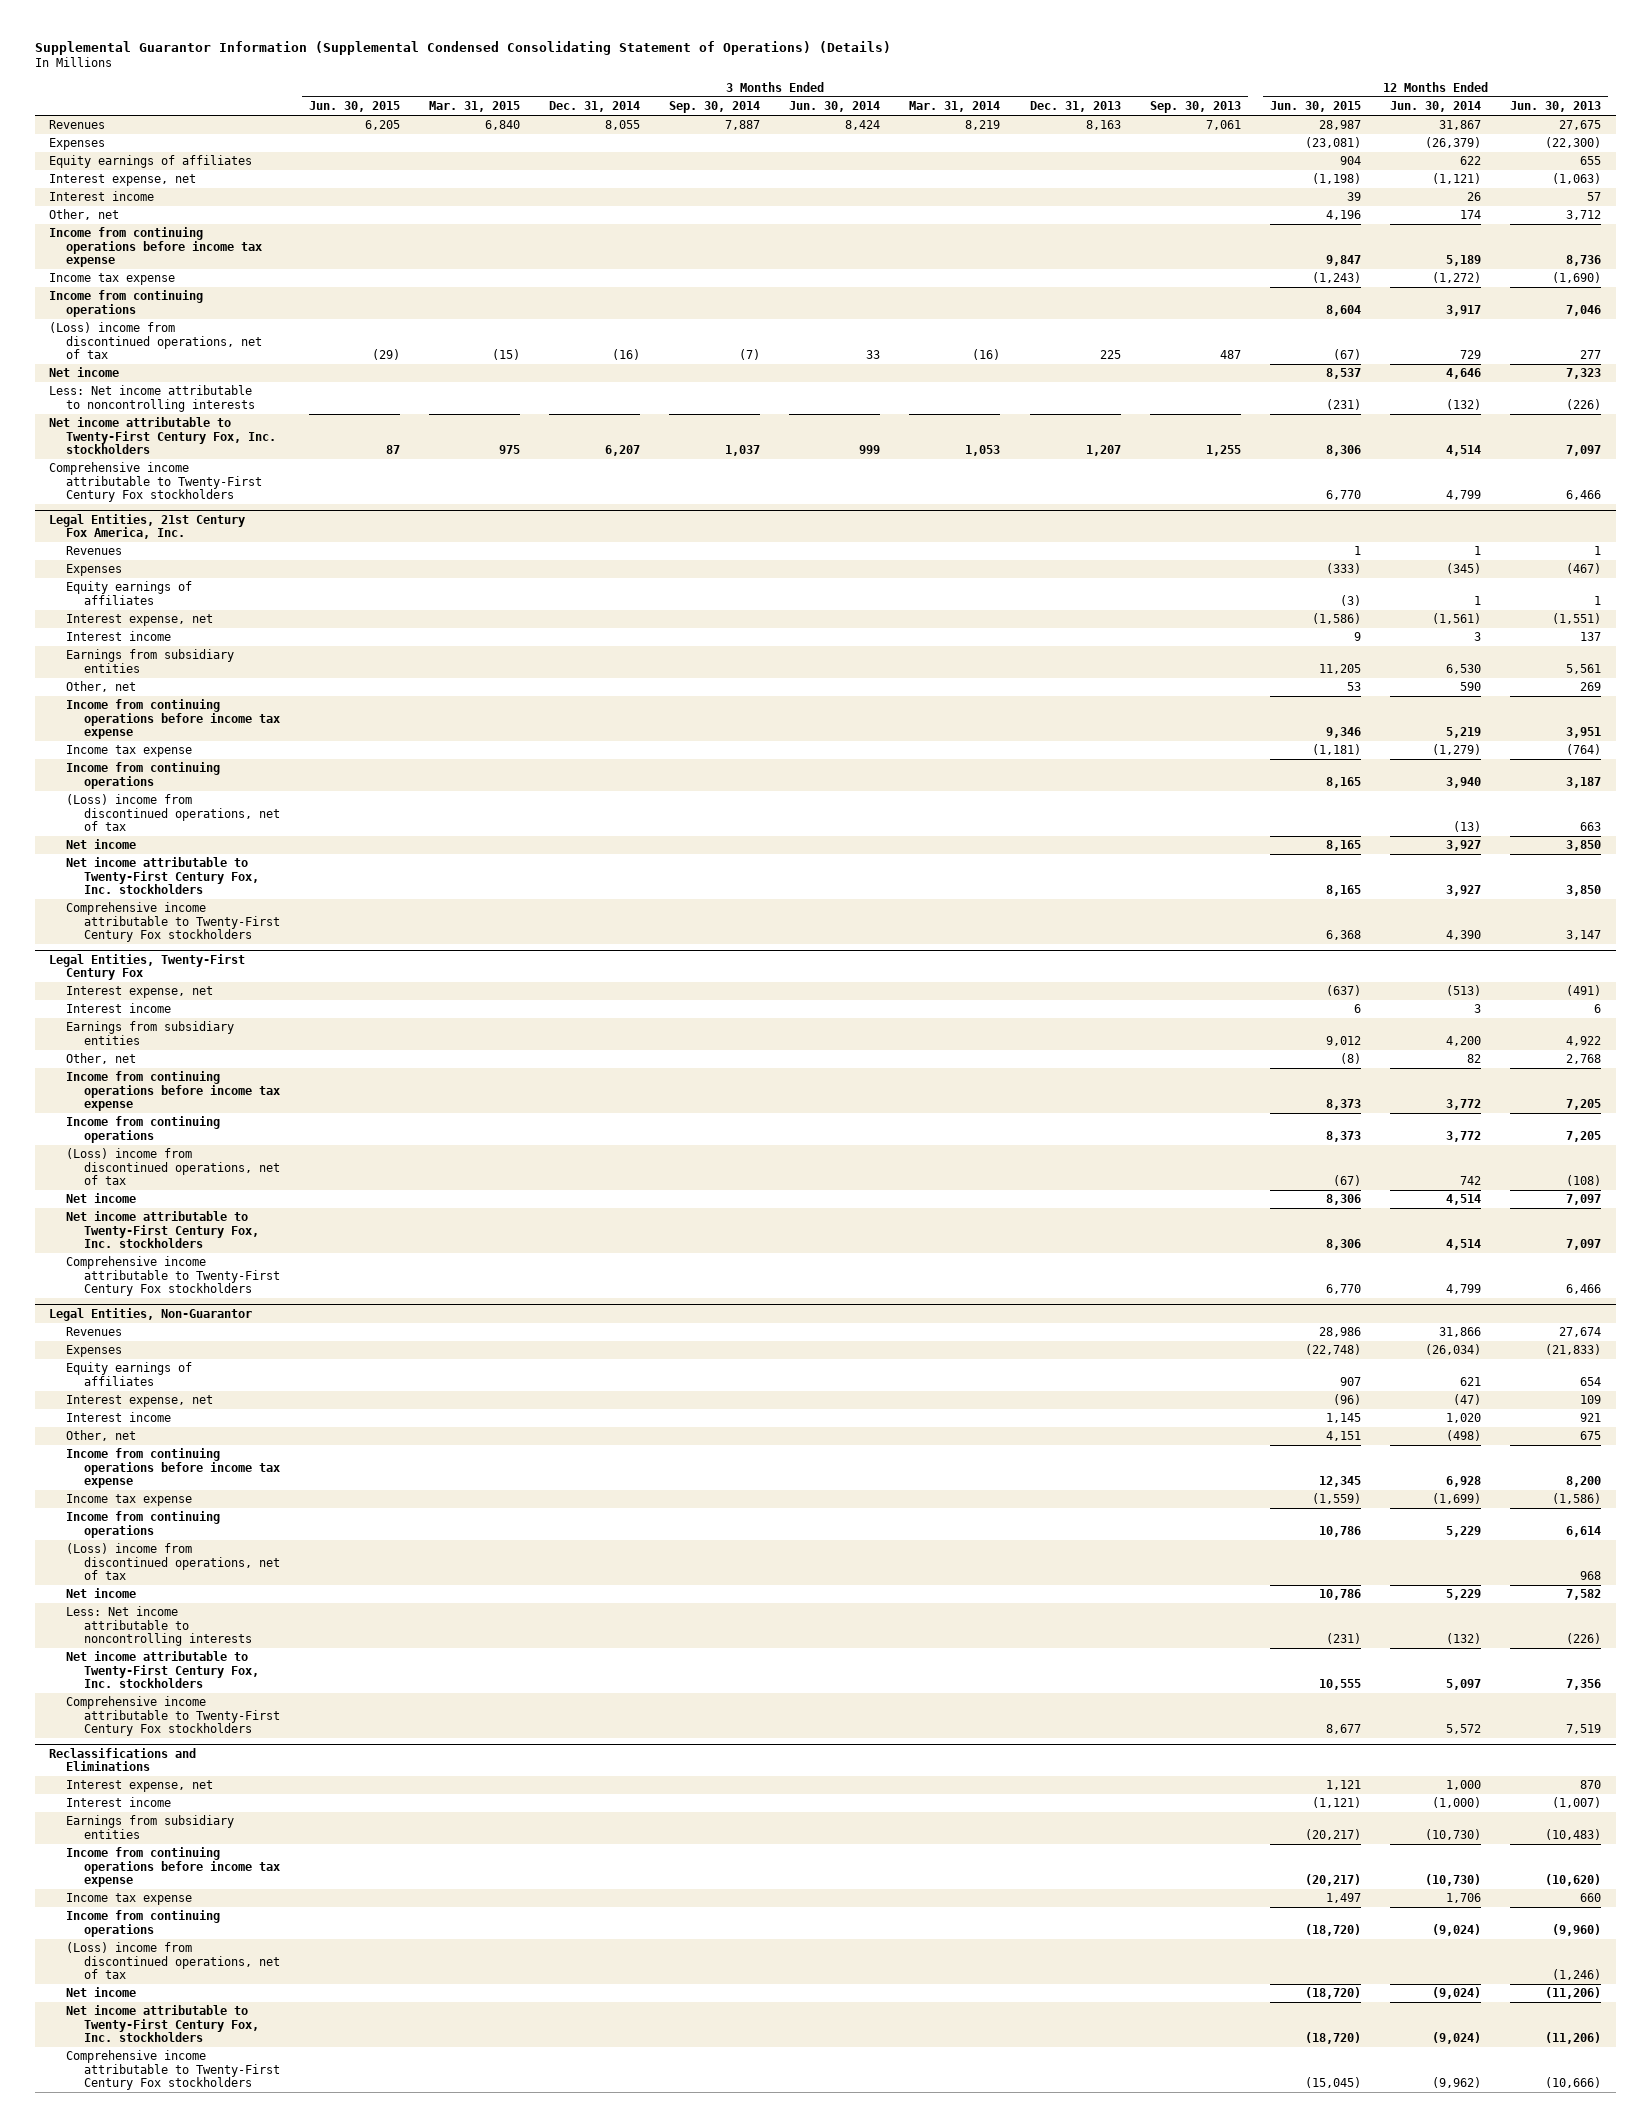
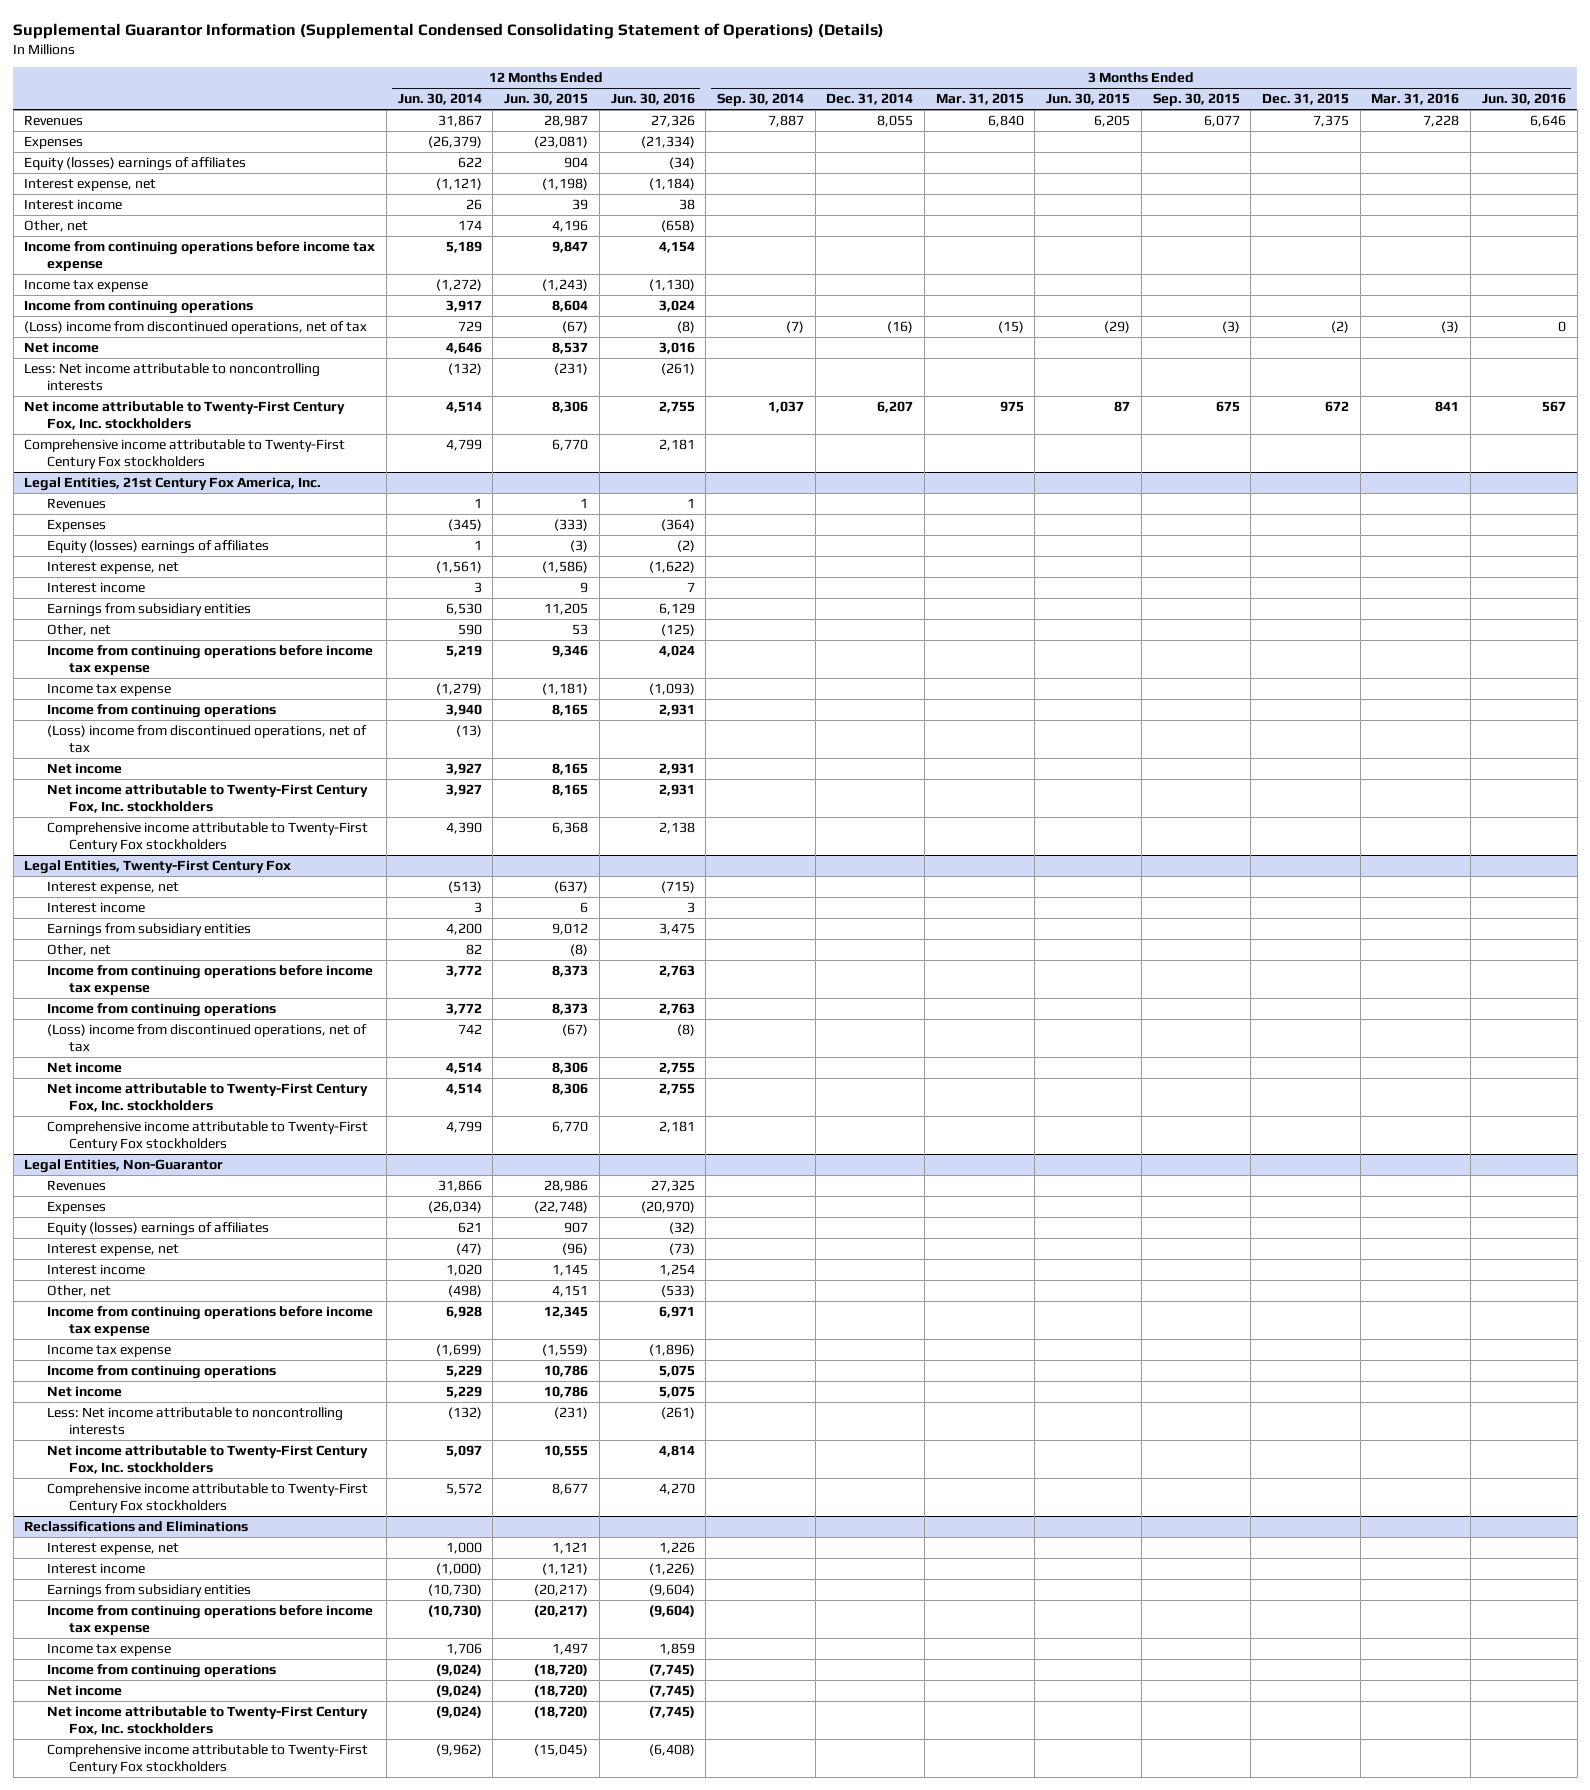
- | 3 Months Ended Jun. 30, 2015 | 3 Months Ended Mar. 31, 2015 | 3 Months Ended Dec. 31, 2014 | 3 Months Ended Sep. 30, 2014 | 3 Months Ended Jun. 30, 2014 | 3 Months Ended Mar. 31, 2014 | 3 Months Ended Dec. 31, 2013 | 3 Months Ended Sep. 30, 2013 | 12 Months Ended Jun. 30, 2015 | 12 Months Ended Jun. 30, 2014 | 12 Months Ended Jun. 30, 2013
+ | 12 Months Ended Jun. 30, 2014 | 12 Months Ended Jun. 30, 2015 | 12 Months Ended Jun. 30, 2016 | 3 Months Ended Sep. 30, 2014 | 3 Months Ended Dec. 31, 2014 | 3 Months Ended Mar. 31, 2015 | 3 Months Ended Jun. 30, 2015 | 3 Months Ended Sep. 30, 2015 | 3 Months Ended Dec. 31, 2015 | 3 Months Ended Mar. 31, 2016 | 3 Months Ended Jun. 30, 2016
- Equity earnings of affiliates | | | | | | | | | 904 | 622 | 655
+ Equity (losses) earnings of affiliates | 622 | 904 | (34) | | | | | | | |
@ Legal Entities, 21st Century Fox America, Inc.
- Equity earnings of affiliates | | | | | | | | | (3) | 1 | 1
+ Equity (losses) earnings of affiliates | 1 | (3) | (2) | | | | | | | |
@ Legal Entities, Non-Guarantor
- Equity earnings of affiliates | | | | | | | | | 907 | 621 | 654
+ Equity (losses) earnings of affiliates | 621 | 907 | (32) | | | | | | | |
- (Loss) income from discontinued operations, net of tax | | | | | | | | | | | 968
@ Reclassifications and Eliminations
- (Loss) income from discontinued operations, net of tax | | | | | | | | | | | (1,246)

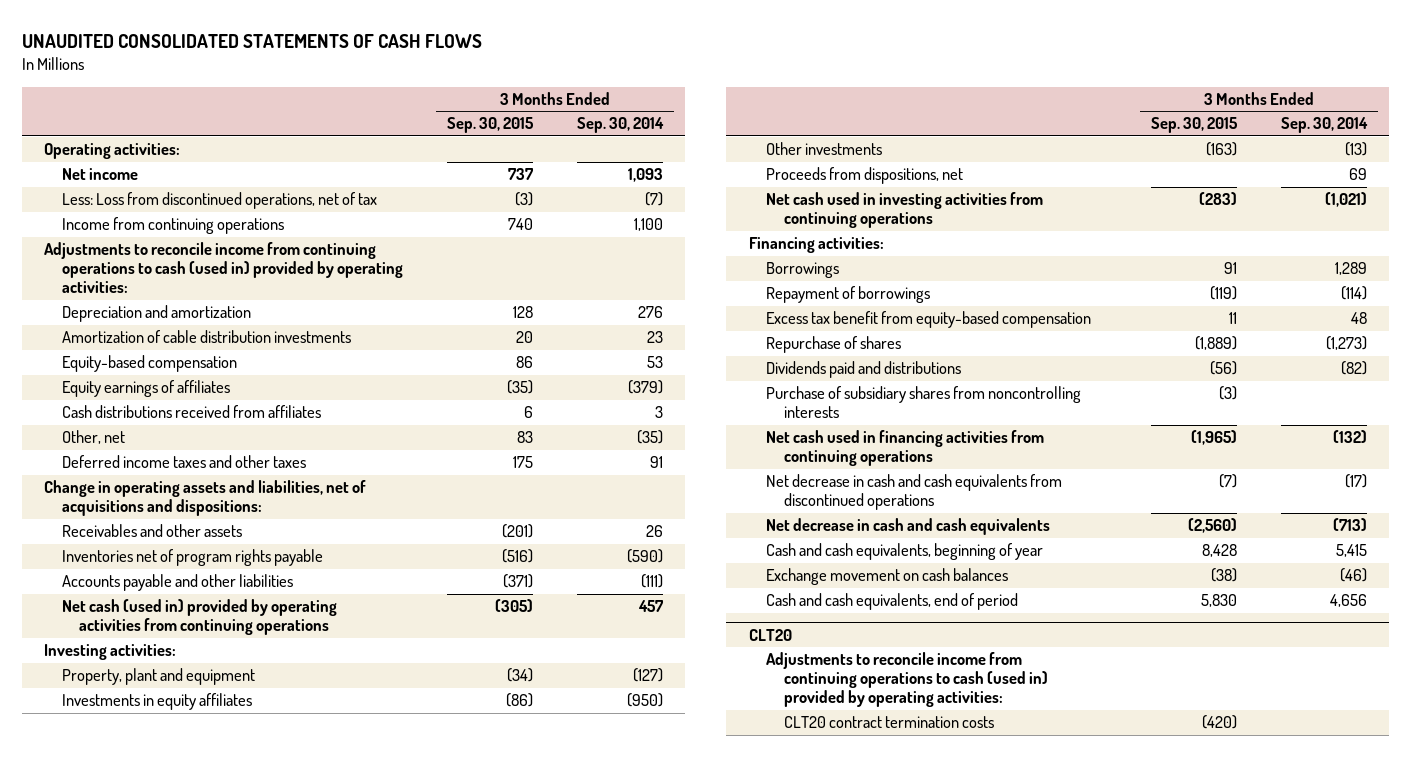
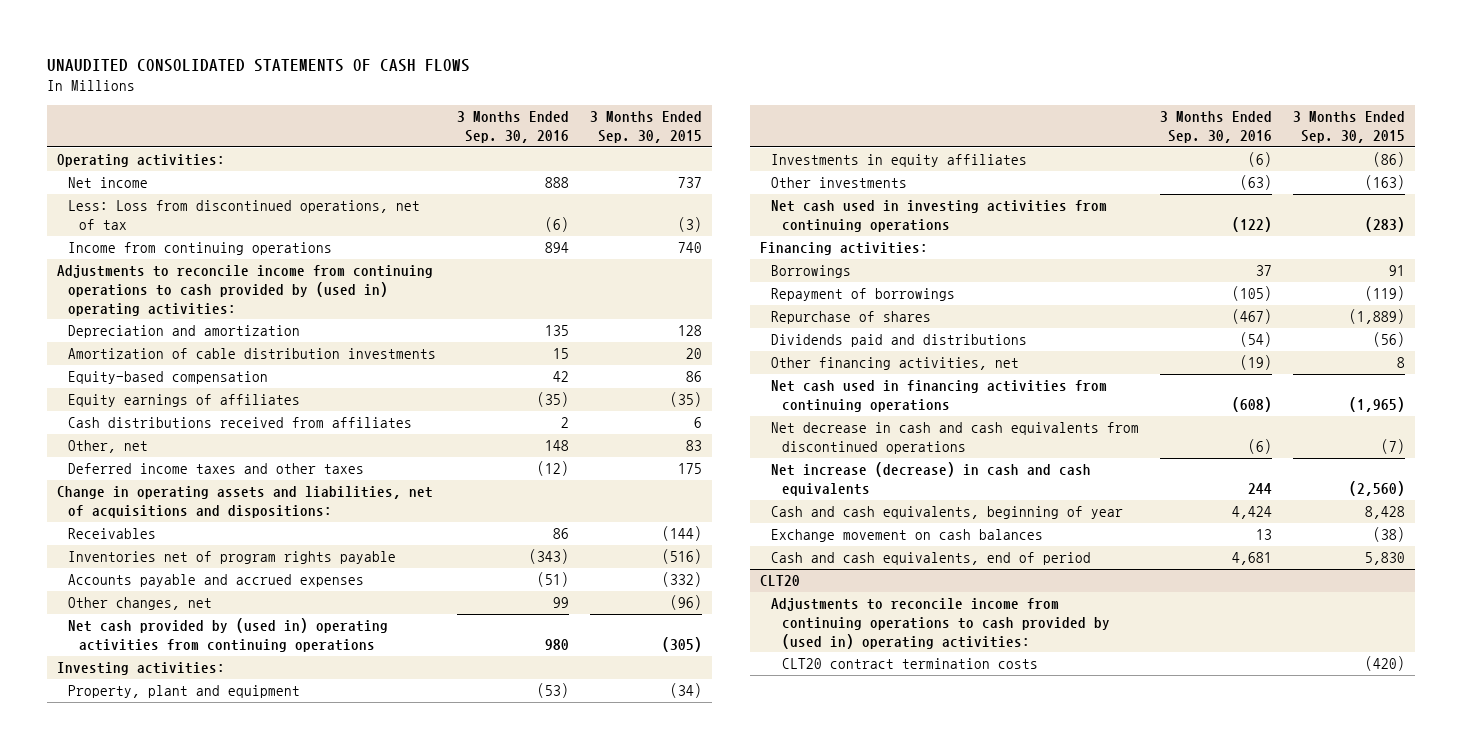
- | 3 Months Ended Sep. 30, 2015 | 3 Months Ended Sep. 30, 2014
+ | 3 Months Ended Sep. 30, 2016 | 3 Months Ended Sep. 30, 2015
- Adjustments to reconcile income from continuing operations to cash (used in) provided by operating activities:
+ Adjustments to reconcile income from continuing operations to cash provided by (used in) operating activities:
- Receivables and other assets | (201) | 26
+ Receivables | 86 | (144)
- Accounts payable and other liabilities | (371) | (111)
- Net cash (used in) provided by operating activities from continuing operations | (305) | 457
+ Accounts payable and accrued expenses | (51) | (332)
+ Other changes, net | 99 | (96)
+ Net cash provided by (used in) operating activities from continuing operations | 980 | (305)
- Proceeds from dispositions, net | | 69
- Excess tax benefit from equity-based compensation | 11 | 48
- Purchase of subsidiary shares from noncontrolling interests | (3) |
+ Other financing activities, net | (19) | 8
- Net decrease in cash and cash equivalents | (2,560) | (713)
+ Net increase (decrease) in cash and cash equivalents | 244 | (2,560)
@ CLT20
- Adjustments to reconcile income from continuing operations to cash (used in) provided by operating activities:
+ Adjustments to reconcile income from continuing operations to cash provided by (used in) operating activities:

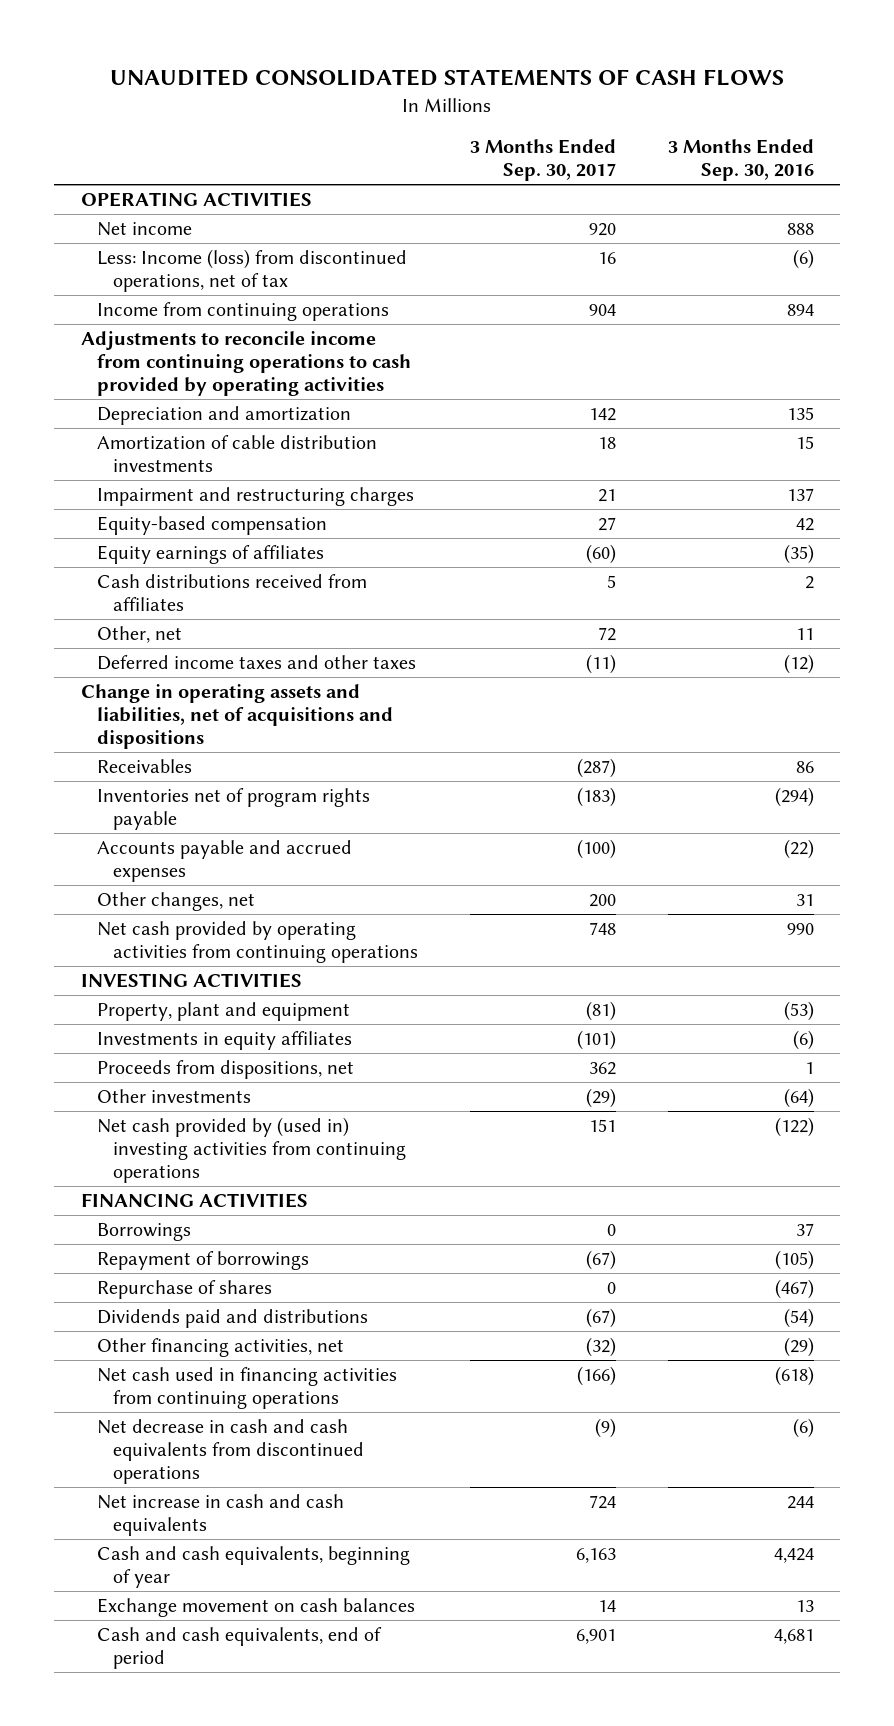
- | 3 Months Ended Sep. 30, 2016 | 3 Months Ended Sep. 30, 2015
+ | 3 Months Ended Sep. 30, 2017 | 3 Months Ended Sep. 30, 2016
- Operating activities:
+ OPERATING ACTIVITIES
- Less: Loss from discontinued operations, net of tax | (6) | (3)
+ Less: Income (loss) from discontinued operations, net of tax | 16 | (6)
- Adjustments to reconcile income from continuing operations to cash provided by (used in) operating activities:
+ Adjustments to reconcile income from continuing operations to cash provided by operating activities
+ Impairment and restructuring charges | 21 | 137
- Other, net | 148 | 83
+ Other, net | 72 | 11
- Change in operating assets and liabilities, net of acquisitions and dispositions:
+ Change in operating assets and liabilities, net of acquisitions and dispositions
- Inventories net of program rights payable | (343) | (516)
- Accounts payable and accrued expenses | (51) | (332)
- Other changes, net | 99 | (96)
- Net cash provided by (used in) operating activities from continuing operations | 980 | (305)
- Investing activities:
+ Inventories net of program rights payable | (183) | (294)
+ Accounts payable and accrued expenses | (100) | (22)
+ Other changes, net | 200 | 31
+ Net cash provided by operating activities from continuing operations | 748 | 990
+ INVESTING ACTIVITIES
- Other investments | (63) | (163)
- Net cash used in investing activities from continuing operations | (122) | (283)
- Financing activities:
+ Proceeds from dispositions, net | 362 | 1
+ Other investments | (29) | (64)
+ Net cash provided by (used in) investing activities from continuing operations | 151 | (122)
+ FINANCING ACTIVITIES
- Other financing activities, net | (19) | 8
- Net cash used in financing activities from continuing operations | (608) | (1,965)
+ Other financing activities, net | (32) | (29)
+ Net cash used in financing activities from continuing operations | (166) | (618)
- Net increase (decrease) in cash and cash equivalents | 244 | (2,560)
+ Net increase in cash and cash equivalents | 724 | 244
- CLT20
- Adjustments to reconcile income from continuing operations to cash provided by (used in) operating activities:
- CLT20 contract termination costs | | (420)

